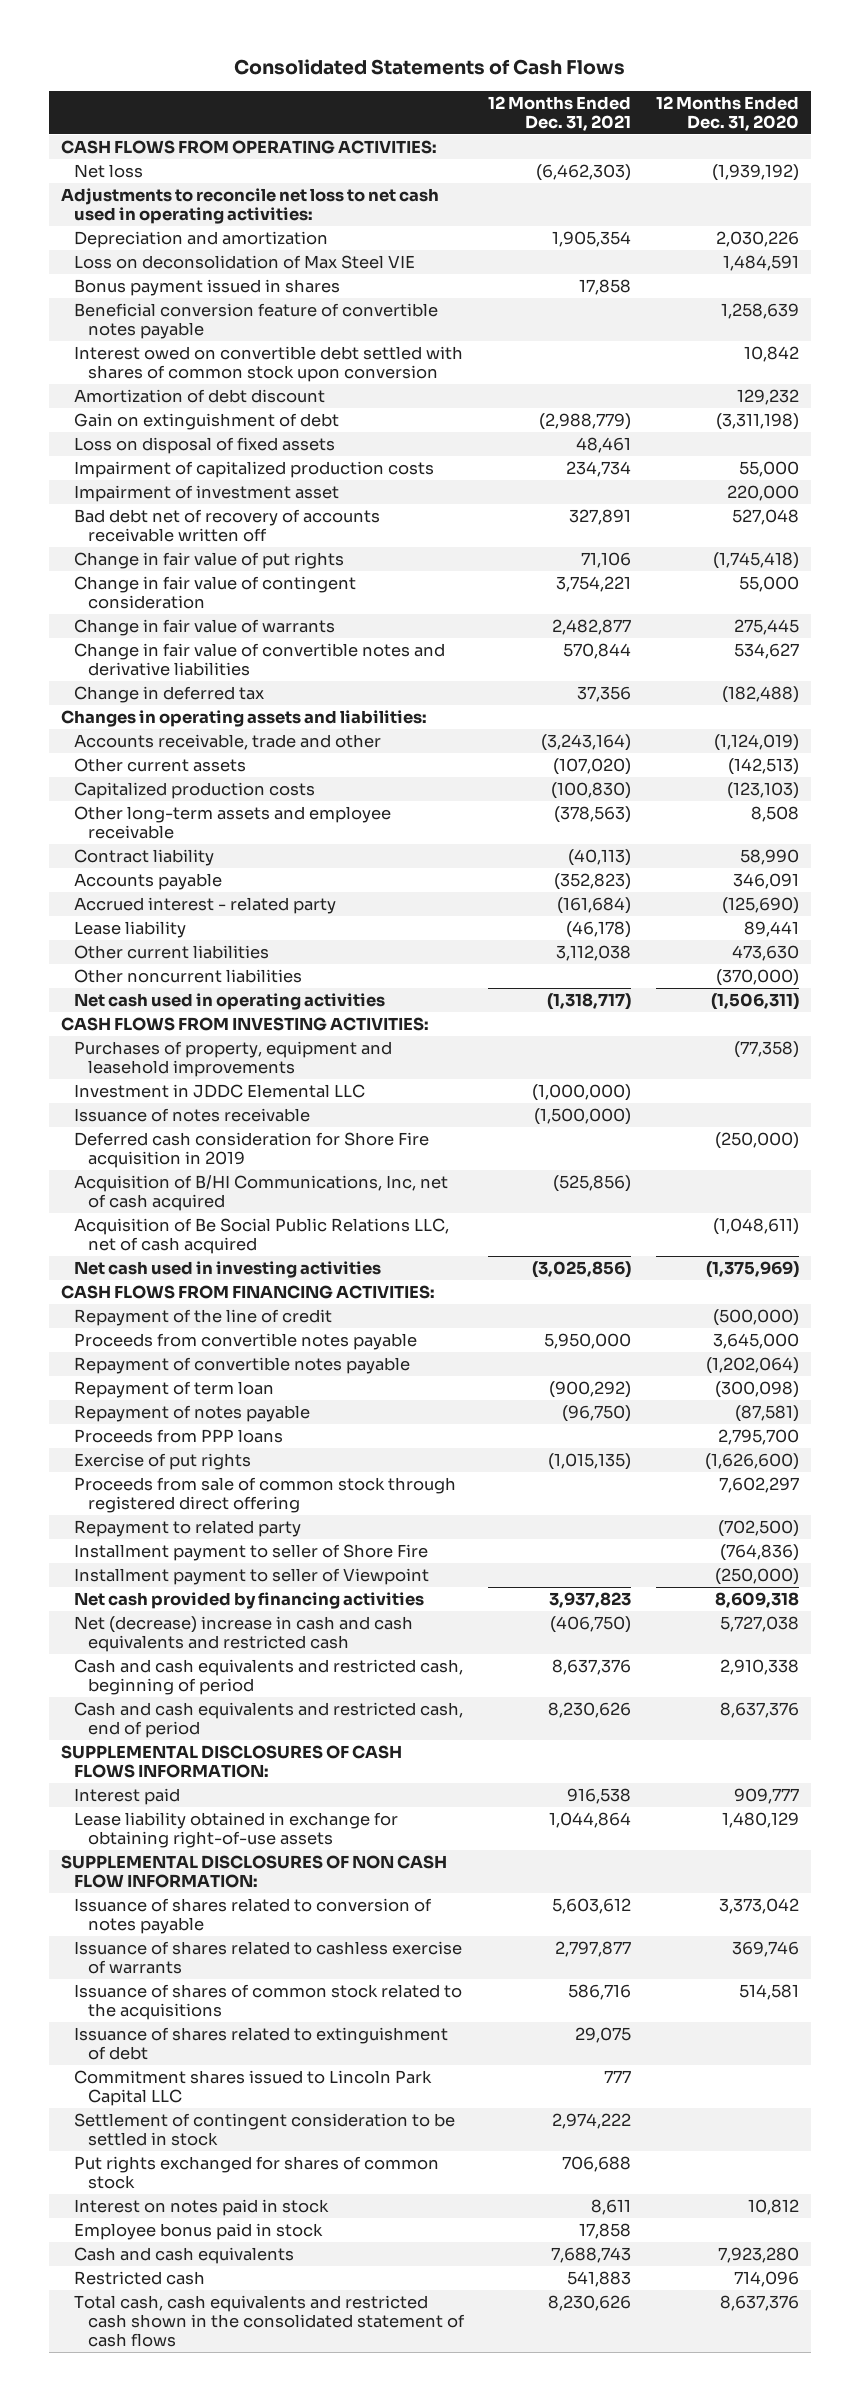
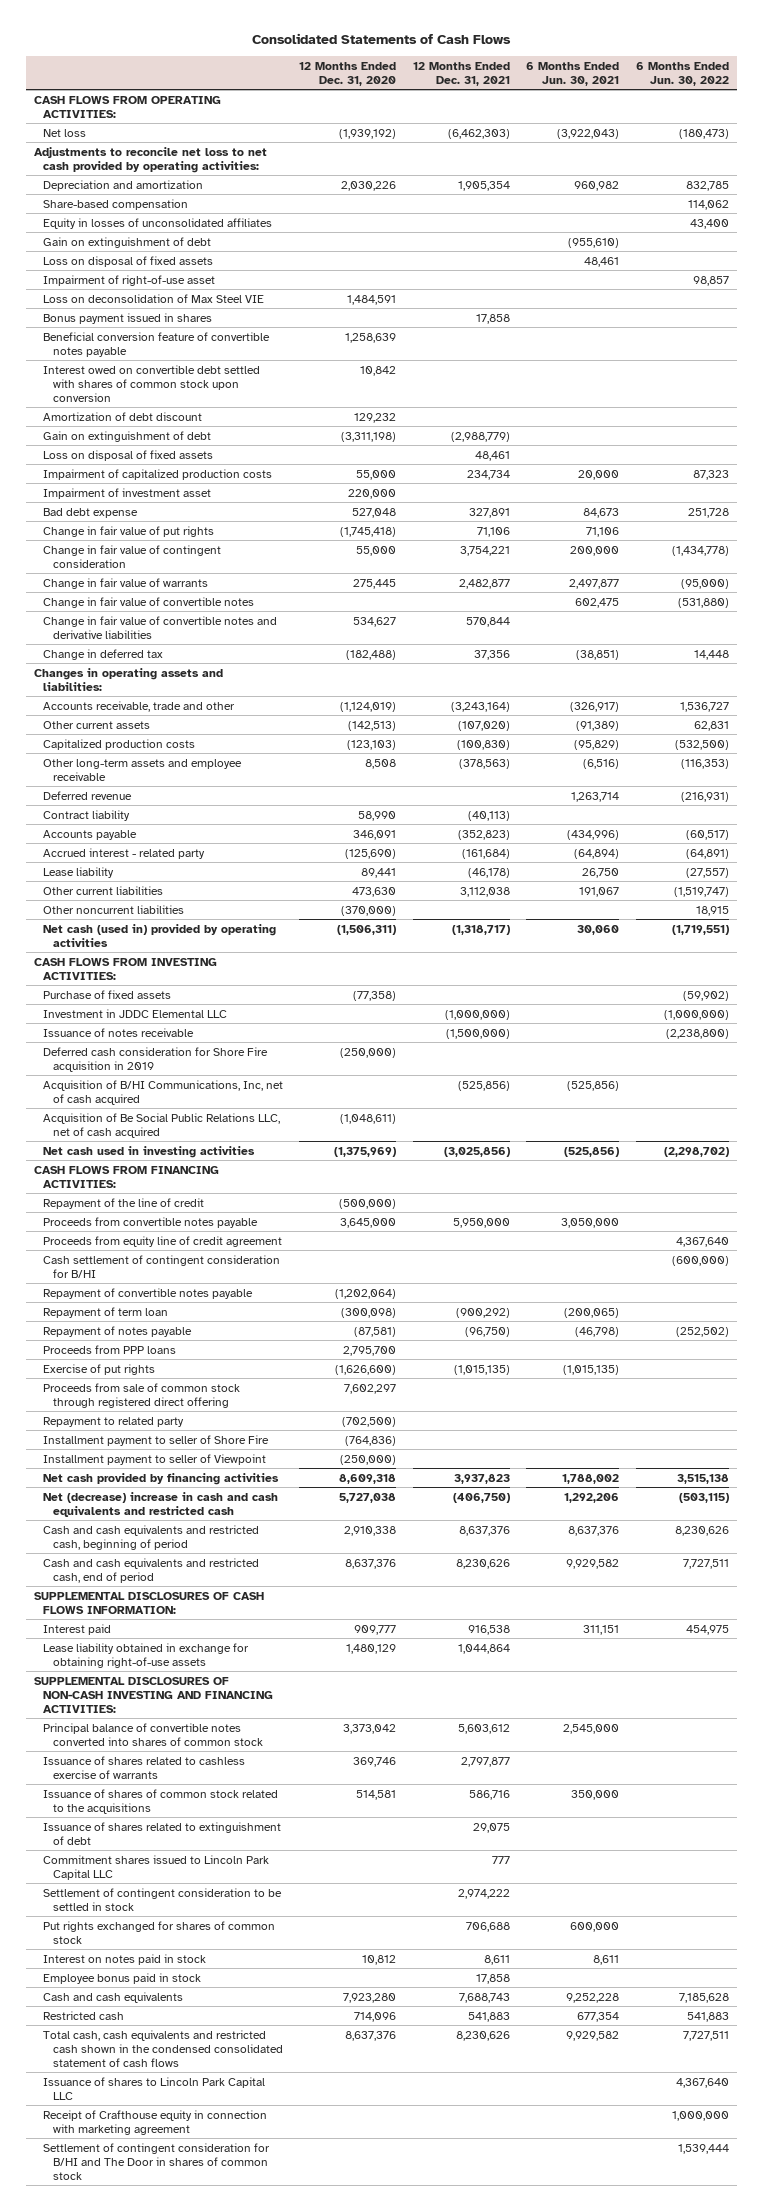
- | 12 Months Ended Dec. 31, 2021 | 12 Months Ended Dec. 31, 2020
+ | 12 Months Ended Dec. 31, 2020 | 12 Months Ended Dec. 31, 2021 | 6 Months Ended Jun. 30, 2021 | 6 Months Ended Jun. 30, 2022
- Adjustments to reconcile net loss to net cash used in operating activities:
+ Adjustments to reconcile net loss to net cash provided by operating activities:
+ Share-based compensation | | | | 114,062
+ Equity in losses of unconsolidated affiliates | | | | 43,400
+ Gain on extinguishment of debt | | | (955,610) |
+ Loss on disposal of fixed assets | | | 48,461 |
+ Impairment of right-of-use asset | | | | 98,857
- Bad debt net of recovery of accounts receivable written off | 327,891 | 527,048
+ Bad debt expense | 527,048 | 327,891 | 84,673 | 251,728
+ Change in fair value of convertible notes | | | 602,475 | (531,880)
+ Deferred revenue | | | 1,263,714 | (216,931)
- Net cash used in operating activities | (1,318,717) | (1,506,311)
+ Net cash (used in) provided by operating activities | (1,506,311) | (1,318,717) | 30,060 | (1,719,551)
- Purchases of property, equipment and leasehold improvements | | (77,358)
+ Purchase of fixed assets | (77,358) | | | (59,902)
+ Proceeds from equity line of credit agreement | | | | 4,367,640
+ Cash settlement of contingent consideration for B/HI | | | | (600,000)
- SUPPLEMENTAL DISCLOSURES OF NON CASH FLOW INFORMATION:
- Issuance of shares related to conversion of notes payable | 5,603,612 | 3,373,042
+ SUPPLEMENTAL DISCLOSURES OF NON-CASH INVESTING AND FINANCING ACTIVITIES:
+ Principal balance of convertible notes converted into shares of common stock | 3,373,042 | 5,603,612 | 2,545,000 |
- Total cash, cash equivalents and restricted cash shown in the consolidated statement of cash flows | 8,230,626 | 8,637,376
+ Total cash, cash equivalents and restricted cash shown in the condensed consolidated statement of cash flows | 8,637,376 | 8,230,626 | 9,929,582 | 7,727,511
+ Issuance of shares to Lincoln Park Capital LLC | | | | 4,367,640
+ Receipt of Crafthouse equity in connection with marketing agreement | | | | 1,000,000
+ Settlement of contingent consideration for B/HI and The Door in shares of common stock | | | | 1,539,444

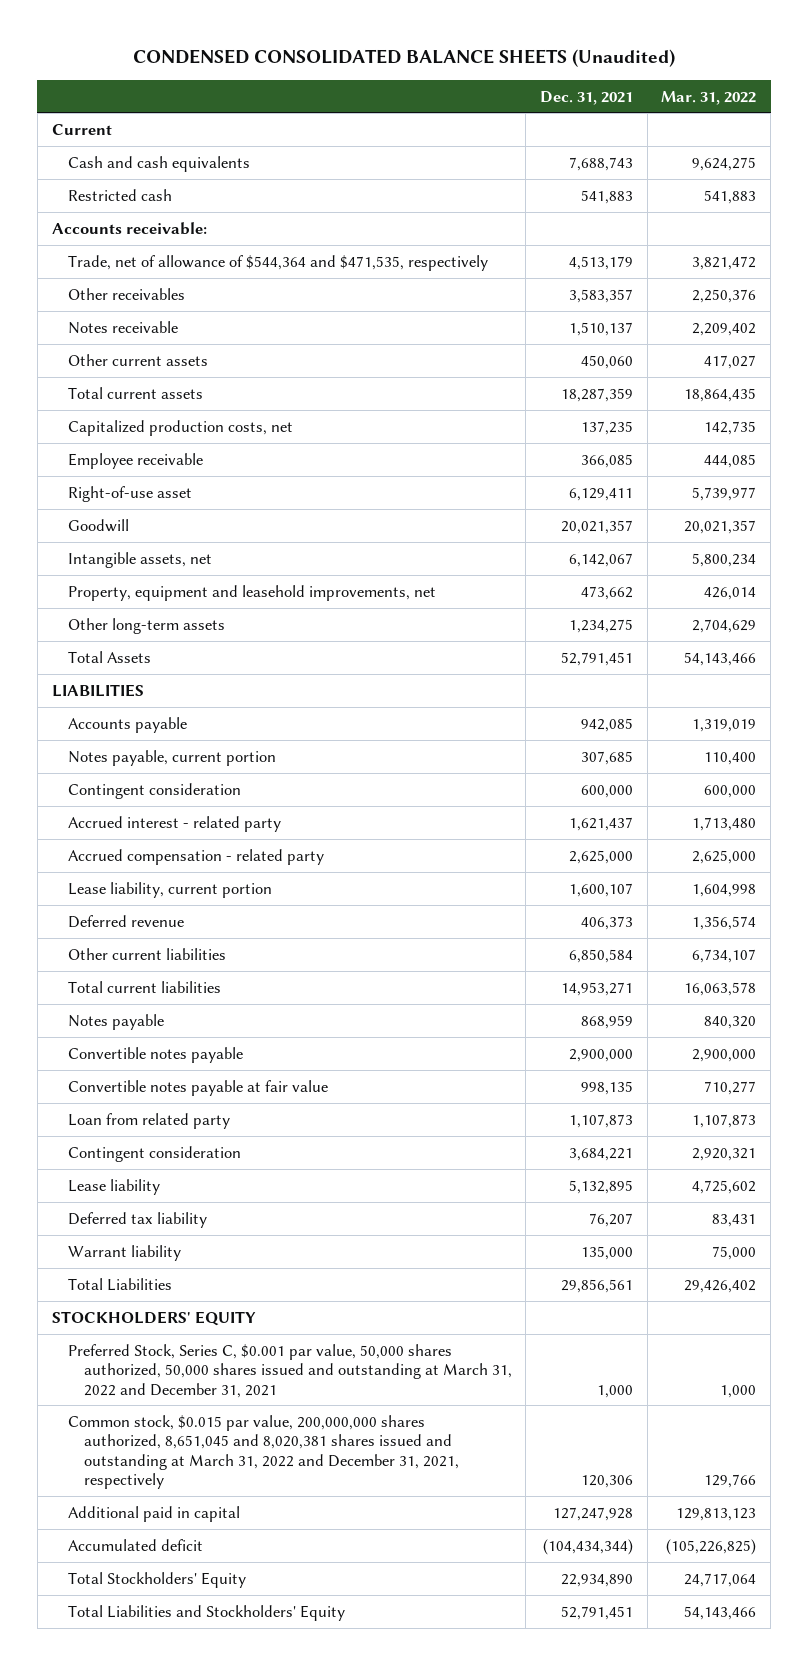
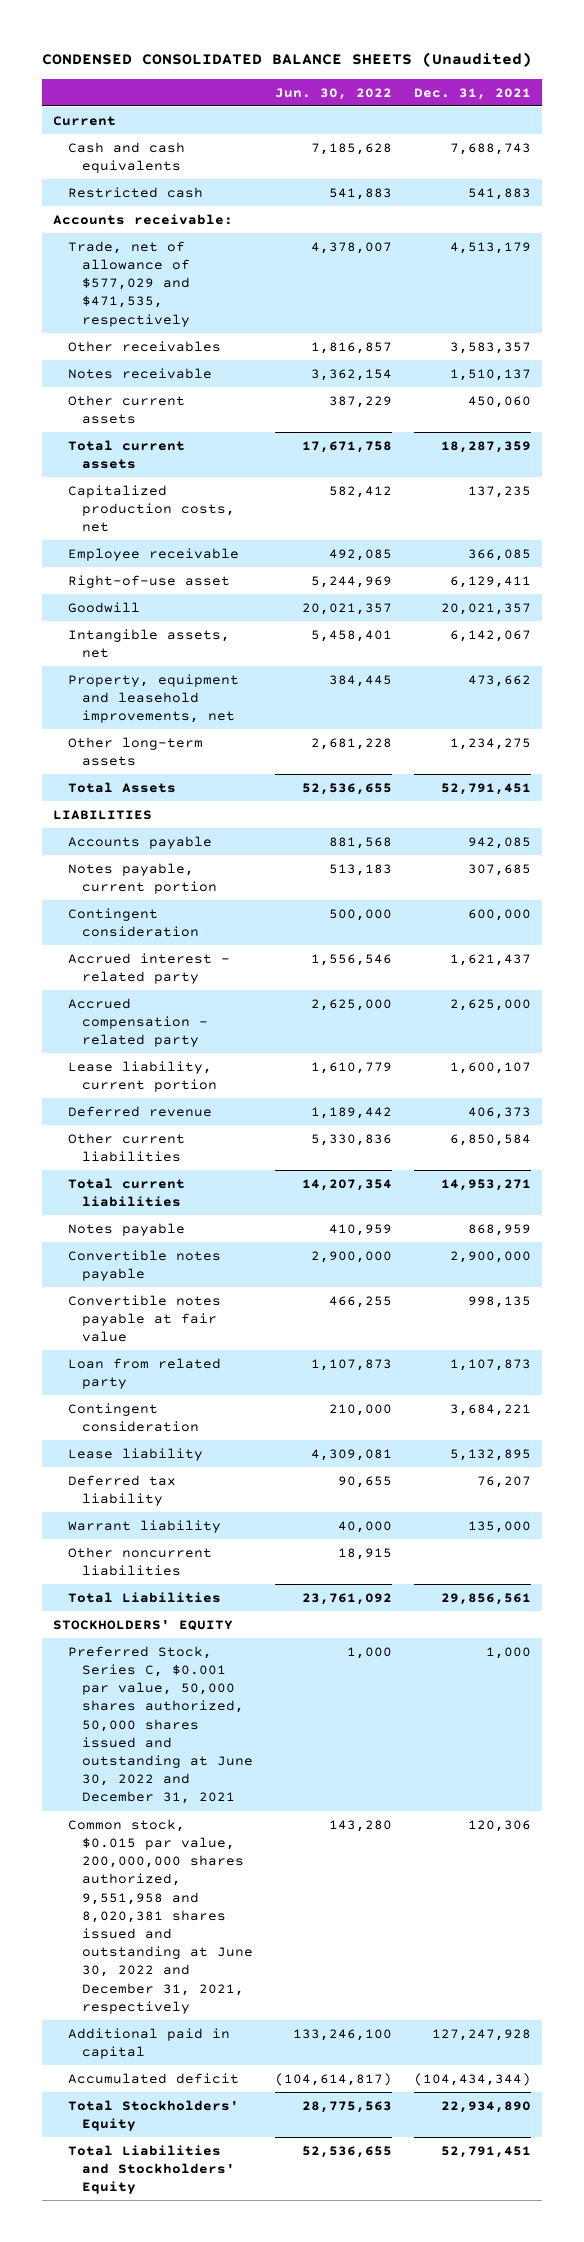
- | Dec. 31, 2021 | Mar. 31, 2022
+ | Jun. 30, 2022 | Dec. 31, 2021
- Trade, net of allowance of $544,364 and $471,535, respectively | 4,513,179 | 3,821,472
+ Trade, net of allowance of $577,029 and $471,535, respectively | 4,378,007 | 4,513,179
+ Other noncurrent liabilities | 18,915 |
- Preferred Stock, Series C, $0.001 par value, 50,000 shares authorized, 50,000 shares issued and outstanding at March 31, 2022 and December 31, 2021 | 1,000 | 1,000
- Common stock, $0.015 par value, 200,000,000 shares authorized, 8,651,045 and 8,020,381 shares issued and outstanding at March 31, 2022 and December 31, 2021, respectively | 120,306 | 129,766
+ Preferred Stock, Series C, $0.001 par value, 50,000 shares authorized, 50,000 shares issued and outstanding at June 30, 2022 and December 31, 2021 | 1,000 | 1,000
+ Common stock, $0.015 par value, 200,000,000 shares authorized, 9,551,958 and 8,020,381 shares issued and outstanding at June 30, 2022 and December 31, 2021, respectively | 143,280 | 120,306

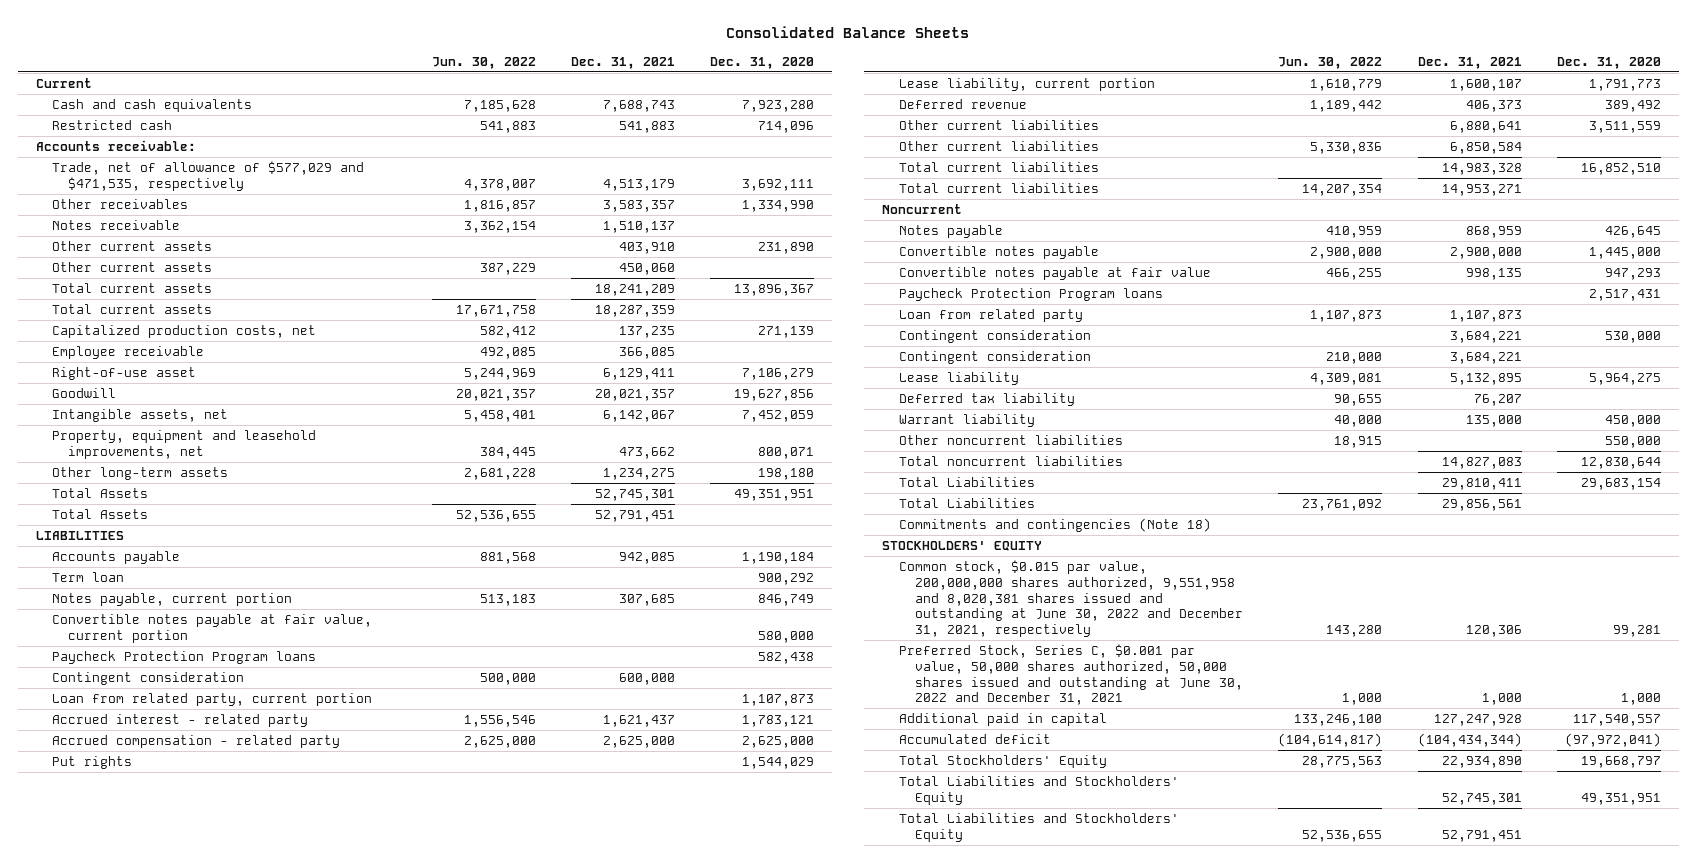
- CONDENSED CONSOLIDATED BALANCE SHEETS (Unaudited)
+ Consolidated Balance Sheets
- | Jun. 30, 2022 | Dec. 31, 2021
+ | Jun. 30, 2022 | Dec. 31, 2021 | Dec. 31, 2020
+ Other current assets | | 403,910 | 231,890
+ Total current assets | | 18,241,209 | 13,896,367
+ Total Assets | | 52,745,301 | 49,351,951
+ Term loan | | | 900,292
+ Convertible notes payable at fair value, current portion | | | 580,000
+ Paycheck Protection Program loans | | | 582,438
+ Loan from related party, current portion | | | 1,107,873
+ Put rights | | | 1,544,029
+ Other current liabilities | | 6,880,641 | 3,511,559
+ Total current liabilities | | 14,983,328 | 16,852,510
+ Noncurrent
+ Paycheck Protection Program loans | | | 2,517,431
+ Contingent consideration | | 3,684,221 | 530,000
+ Total noncurrent liabilities | | 14,827,083 | 12,830,644
+ Total Liabilities | | 29,810,411 | 29,683,154
+ Commitments and contingencies (Note 18)
moved down: Preferred Stock, Series C, $0.001 par value, 50,000 shares authorized, 50,000 shares issued and outstanding at June 30, 2022 and December 31, 2021 | 1,000 | 1,000 | 1,000
+ Total Liabilities and Stockholders' Equity | | 52,745,301 | 49,351,951

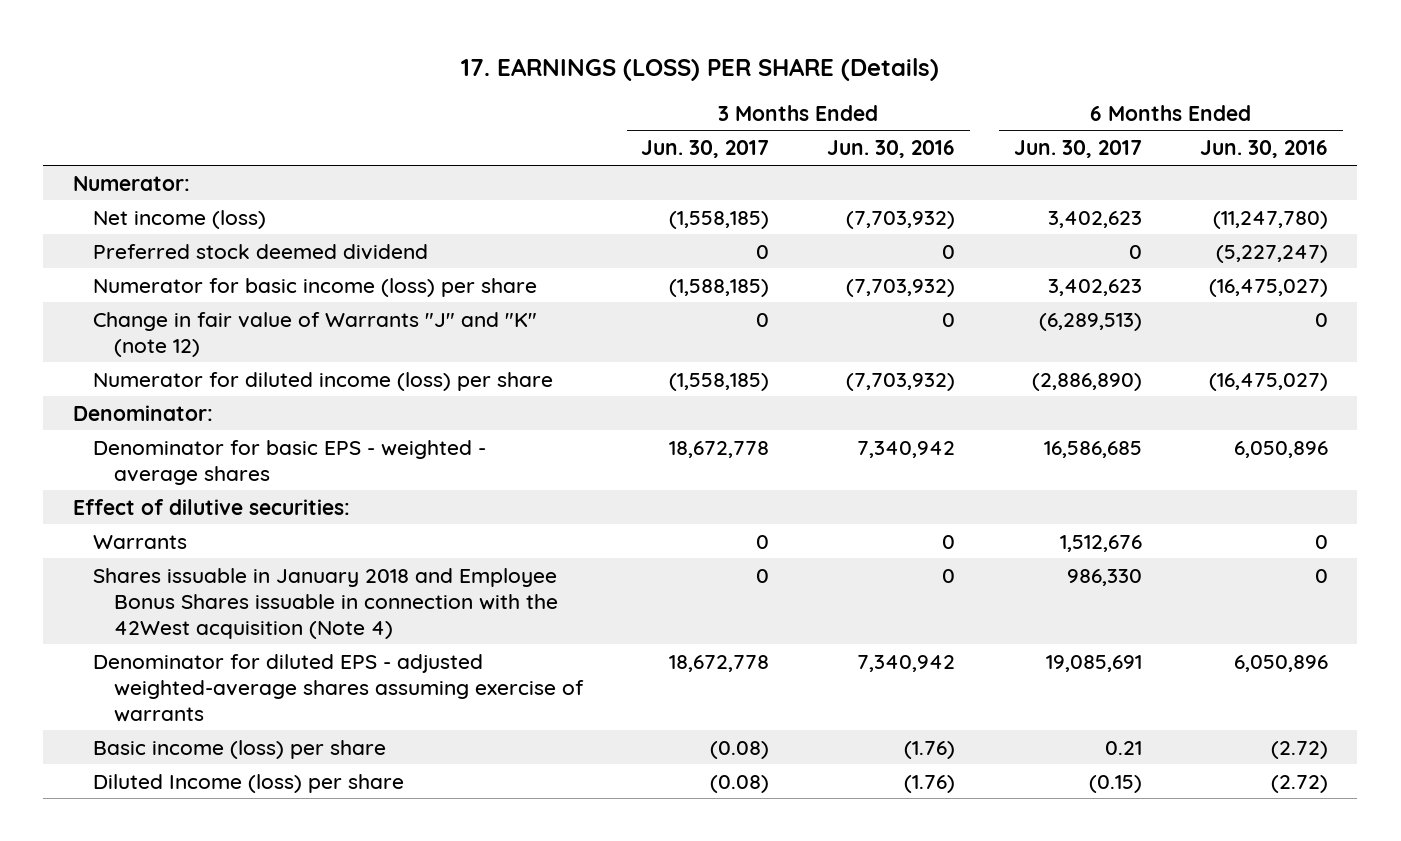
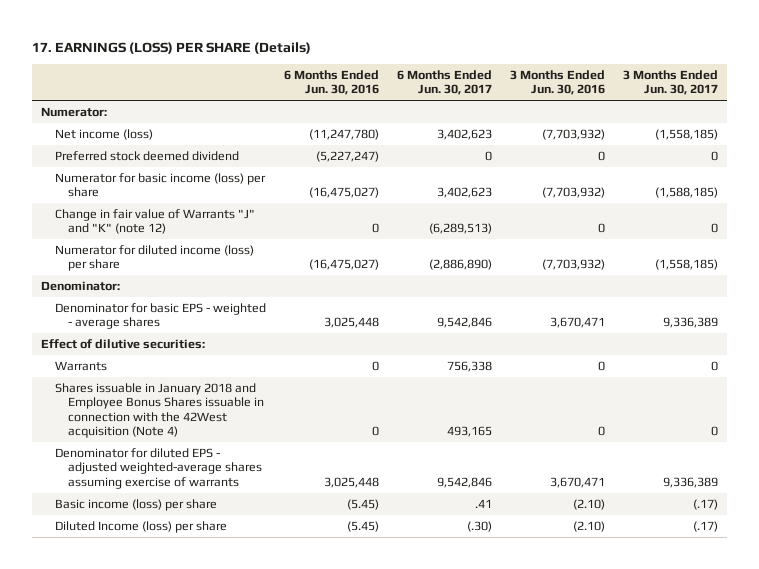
- | 3 Months Ended Jun. 30, 2017 | 3 Months Ended Jun. 30, 2016 | 6 Months Ended Jun. 30, 2017 | 6 Months Ended Jun. 30, 2016
+ | 6 Months Ended Jun. 30, 2016 | 6 Months Ended Jun. 30, 2017 | 3 Months Ended Jun. 30, 2016 | 3 Months Ended Jun. 30, 2017
- Denominator for basic EPS - weighted - average shares | 18,672,778 | 7,340,942 | 16,586,685 | 6,050,896
+ Denominator for basic EPS - weighted - average shares | 3,025,448 | 9,542,846 | 3,670,471 | 9,336,389
- Warrants | 0 | 0 | 1,512,676 | 0
- Shares issuable in January 2018 and Employee Bonus Shares issuable in connection with the 42West acquisition (Note 4) | 0 | 0 | 986,330 | 0
- Denominator for diluted EPS - adjusted weighted-average shares assuming exercise of warrants | 18,672,778 | 7,340,942 | 19,085,691 | 6,050,896
- Basic income (loss) per share | (0.08) | (1.76) | 0.21 | (2.72)
- Diluted Income (loss) per share | (0.08) | (1.76) | (0.15) | (2.72)
+ Warrants | 0 | 756,338 | 0 | 0
+ Shares issuable in January 2018 and Employee Bonus Shares issuable in connection with the 42West acquisition (Note 4) | 0 | 493,165 | 0 | 0
+ Denominator for diluted EPS - adjusted weighted-average shares assuming exercise of warrants | 3,025,448 | 9,542,846 | 3,670,471 | 9,336,389
+ Basic income (loss) per share | (5.45) | .41 | (2.10) | (.17)
+ Diluted Income (loss) per share | (5.45) | (.30) | (2.10) | (.17)

